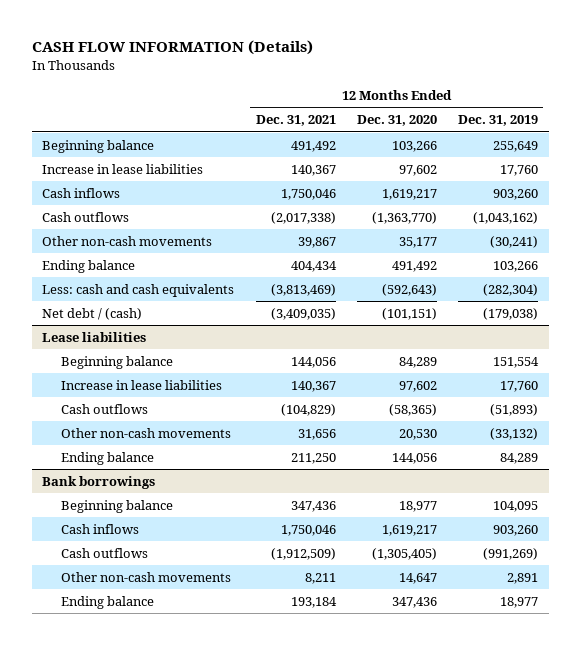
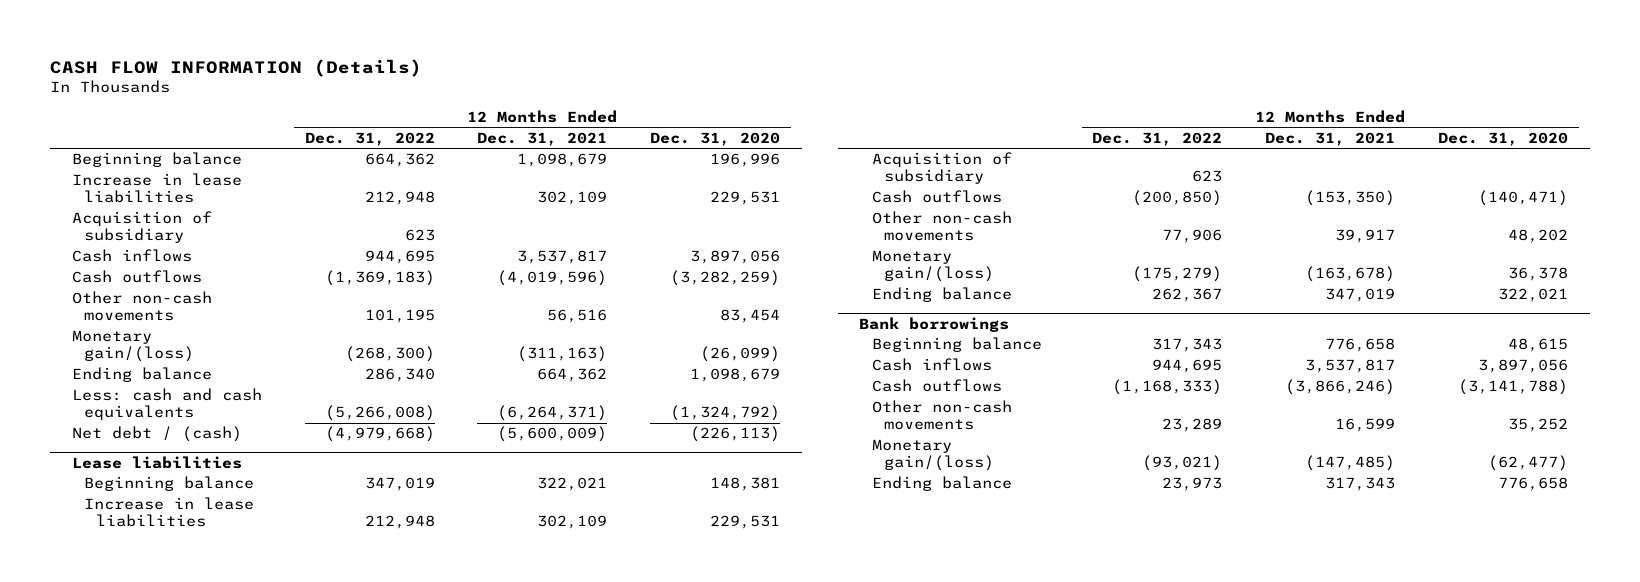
- | 12 Months Ended Dec. 31, 2021 | 12 Months Ended Dec. 31, 2020 | 12 Months Ended Dec. 31, 2019
+ | 12 Months Ended Dec. 31, 2022 | 12 Months Ended Dec. 31, 2021 | 12 Months Ended Dec. 31, 2020
- Beginning balance | 491,492 | 103,266 | 255,649
- Increase in lease liabilities | 140,367 | 97,602 | 17,760
- Cash inflows | 1,750,046 | 1,619,217 | 903,260
- Cash outflows | (2,017,338) | (1,363,770) | (1,043,162)
- Other non-cash movements | 39,867 | 35,177 | (30,241)
- Ending balance | 404,434 | 491,492 | 103,266
- Less: cash and cash equivalents | (3,813,469) | (592,643) | (282,304)
- Net debt / (cash) | (3,409,035) | (101,151) | (179,038)
+ Beginning balance | 664,362 | 1,098,679 | 196,996
+ Increase in lease liabilities | 212,948 | 302,109 | 229,531
+ Acquisition of subsidiary | 623 | |
+ Cash inflows | 944,695 | 3,537,817 | 3,897,056
+ Cash outflows | (1,369,183) | (4,019,596) | (3,282,259)
+ Other non-cash movements | 101,195 | 56,516 | 83,454
+ Monetary gain/(loss) | (268,300) | (311,163) | (26,099)
+ Ending balance | 286,340 | 664,362 | 1,098,679
+ Less: cash and cash equivalents | (5,266,008) | (6,264,371) | (1,324,792)
+ Net debt / (cash) | (4,979,668) | (5,600,009) | (226,113)
@ Lease liabilities
- Beginning balance | 144,056 | 84,289 | 151,554
- Increase in lease liabilities | 140,367 | 97,602 | 17,760
- Cash outflows | (104,829) | (58,365) | (51,893)
- Other non-cash movements | 31,656 | 20,530 | (33,132)
- Ending balance | 211,250 | 144,056 | 84,289
+ Beginning balance | 347,019 | 322,021 | 148,381
+ Increase in lease liabilities | 212,948 | 302,109 | 229,531
+ Acquisition of subsidiary | 623 | |
+ Cash outflows | (200,850) | (153,350) | (140,471)
+ Other non-cash movements | 77,906 | 39,917 | 48,202
+ Monetary gain/(loss) | (175,279) | (163,678) | 36,378
+ Ending balance | 262,367 | 347,019 | 322,021
@ Bank borrowings
- Beginning balance | 347,436 | 18,977 | 104,095
- Cash inflows | 1,750,046 | 1,619,217 | 903,260
- Cash outflows | (1,912,509) | (1,305,405) | (991,269)
- Other non-cash movements | 8,211 | 14,647 | 2,891
- Ending balance | 193,184 | 347,436 | 18,977
+ Beginning balance | 317,343 | 776,658 | 48,615
+ Cash inflows | 944,695 | 3,537,817 | 3,897,056
+ Cash outflows | (1,168,333) | (3,866,246) | (3,141,788)
+ Other non-cash movements | 23,289 | 16,599 | 35,252
+ Monetary gain/(loss) | (93,021) | (147,485) | (62,477)
+ Ending balance | 23,973 | 317,343 | 776,658

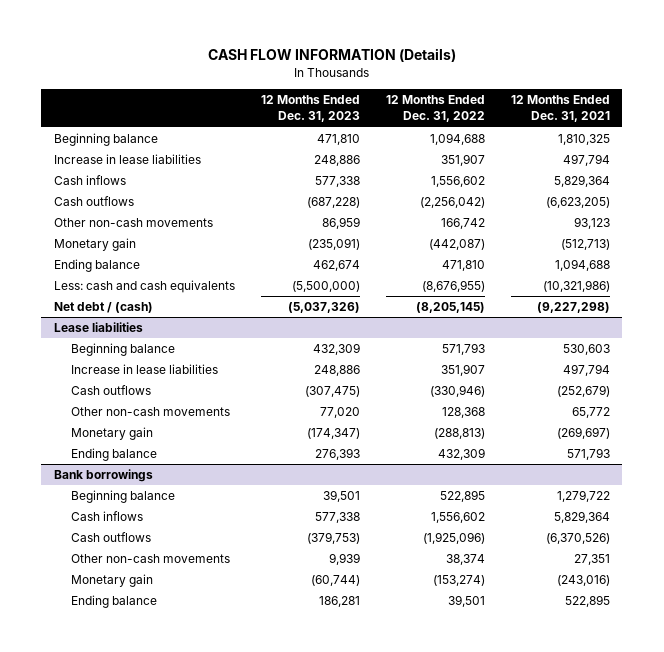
- | 12 Months Ended Dec. 31, 2022 | 12 Months Ended Dec. 31, 2021 | 12 Months Ended Dec. 31, 2020
+ | 12 Months Ended Dec. 31, 2023 | 12 Months Ended Dec. 31, 2022 | 12 Months Ended Dec. 31, 2021
- Beginning balance | 664,362 | 1,098,679 | 196,996
- Increase in lease liabilities | 212,948 | 302,109 | 229,531
- Acquisition of subsidiary | 623 | |
- Cash inflows | 944,695 | 3,537,817 | 3,897,056
- Cash outflows | (1,369,183) | (4,019,596) | (3,282,259)
- Other non-cash movements | 101,195 | 56,516 | 83,454
- Monetary gain/(loss) | (268,300) | (311,163) | (26,099)
- Ending balance | 286,340 | 664,362 | 1,098,679
- Less: cash and cash equivalents | (5,266,008) | (6,264,371) | (1,324,792)
- Net debt / (cash) | (4,979,668) | (5,600,009) | (226,113)
+ Beginning balance | 471,810 | 1,094,688 | 1,810,325
+ Increase in lease liabilities | 248,886 | 351,907 | 497,794
+ Cash inflows | 577,338 | 1,556,602 | 5,829,364
+ Cash outflows | (687,228) | (2,256,042) | (6,623,205)
+ Other non-cash movements | 86,959 | 166,742 | 93,123
+ Monetary gain | (235,091) | (442,087) | (512,713)
+ Ending balance | 462,674 | 471,810 | 1,094,688
+ Less: cash and cash equivalents | (5,500,000) | (8,676,955) | (10,321,986)
+ Net debt / (cash) | (5,037,326) | (8,205,145) | (9,227,298)
@ Lease liabilities
- Beginning balance | 347,019 | 322,021 | 148,381
- Increase in lease liabilities | 212,948 | 302,109 | 229,531
- Acquisition of subsidiary | 623 | |
- Cash outflows | (200,850) | (153,350) | (140,471)
- Other non-cash movements | 77,906 | 39,917 | 48,202
- Monetary gain/(loss) | (175,279) | (163,678) | 36,378
- Ending balance | 262,367 | 347,019 | 322,021
+ Beginning balance | 432,309 | 571,793 | 530,603
+ Increase in lease liabilities | 248,886 | 351,907 | 497,794
+ Cash outflows | (307,475) | (330,946) | (252,679)
+ Other non-cash movements | 77,020 | 128,368 | 65,772
+ Monetary gain | (174,347) | (288,813) | (269,697)
+ Ending balance | 276,393 | 432,309 | 571,793
@ Bank borrowings
- Beginning balance | 317,343 | 776,658 | 48,615
- Cash inflows | 944,695 | 3,537,817 | 3,897,056
- Cash outflows | (1,168,333) | (3,866,246) | (3,141,788)
- Other non-cash movements | 23,289 | 16,599 | 35,252
- Monetary gain/(loss) | (93,021) | (147,485) | (62,477)
- Ending balance | 23,973 | 317,343 | 776,658
+ Beginning balance | 39,501 | 522,895 | 1,279,722
+ Cash inflows | 577,338 | 1,556,602 | 5,829,364
+ Cash outflows | (379,753) | (1,925,096) | (6,370,526)
+ Other non-cash movements | 9,939 | 38,374 | 27,351
+ Monetary gain | (60,744) | (153,274) | (243,016)
+ Ending balance | 186,281 | 39,501 | 522,895

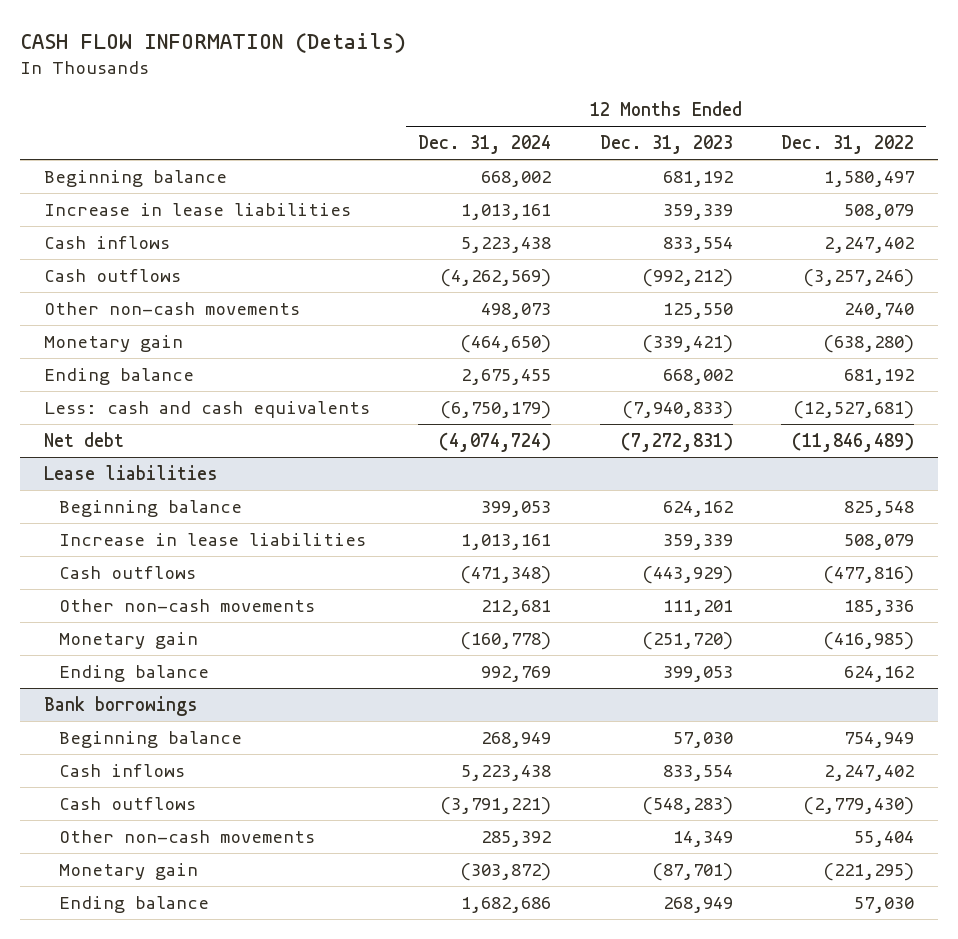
- | 12 Months Ended Dec. 31, 2023 | 12 Months Ended Dec. 31, 2022 | 12 Months Ended Dec. 31, 2021
+ | 12 Months Ended Dec. 31, 2024 | 12 Months Ended Dec. 31, 2023 | 12 Months Ended Dec. 31, 2022
- Beginning balance | 471,810 | 1,094,688 | 1,810,325
- Increase in lease liabilities | 248,886 | 351,907 | 497,794
- Cash inflows | 577,338 | 1,556,602 | 5,829,364
- Cash outflows | (687,228) | (2,256,042) | (6,623,205)
- Other non-cash movements | 86,959 | 166,742 | 93,123
- Monetary gain | (235,091) | (442,087) | (512,713)
- Ending balance | 462,674 | 471,810 | 1,094,688
- Less: cash and cash equivalents | (5,500,000) | (8,676,955) | (10,321,986)
- Net debt / (cash) | (5,037,326) | (8,205,145) | (9,227,298)
+ Beginning balance | 668,002 | 681,192 | 1,580,497
+ Increase in lease liabilities | 1,013,161 | 359,339 | 508,079
+ Cash inflows | 5,223,438 | 833,554 | 2,247,402
+ Cash outflows | (4,262,569) | (992,212) | (3,257,246)
+ Other non-cash movements | 498,073 | 125,550 | 240,740
+ Monetary gain | (464,650) | (339,421) | (638,280)
+ Ending balance | 2,675,455 | 668,002 | 681,192
+ Less: cash and cash equivalents | (6,750,179) | (7,940,833) | (12,527,681)
+ Net debt | (4,074,724) | (7,272,831) | (11,846,489)
@ Lease liabilities
- Beginning balance | 432,309 | 571,793 | 530,603
- Increase in lease liabilities | 248,886 | 351,907 | 497,794
- Cash outflows | (307,475) | (330,946) | (252,679)
- Other non-cash movements | 77,020 | 128,368 | 65,772
- Monetary gain | (174,347) | (288,813) | (269,697)
- Ending balance | 276,393 | 432,309 | 571,793
+ Beginning balance | 399,053 | 624,162 | 825,548
+ Increase in lease liabilities | 1,013,161 | 359,339 | 508,079
+ Cash outflows | (471,348) | (443,929) | (477,816)
+ Other non-cash movements | 212,681 | 111,201 | 185,336
+ Monetary gain | (160,778) | (251,720) | (416,985)
+ Ending balance | 992,769 | 399,053 | 624,162
@ Bank borrowings
- Beginning balance | 39,501 | 522,895 | 1,279,722
- Cash inflows | 577,338 | 1,556,602 | 5,829,364
- Cash outflows | (379,753) | (1,925,096) | (6,370,526)
- Other non-cash movements | 9,939 | 38,374 | 27,351
- Monetary gain | (60,744) | (153,274) | (243,016)
- Ending balance | 186,281 | 39,501 | 522,895
+ Beginning balance | 268,949 | 57,030 | 754,949
+ Cash inflows | 5,223,438 | 833,554 | 2,247,402
+ Cash outflows | (3,791,221) | (548,283) | (2,779,430)
+ Other non-cash movements | 285,392 | 14,349 | 55,404
+ Monetary gain | (303,872) | (87,701) | (221,295)
+ Ending balance | 1,682,686 | 268,949 | 57,030

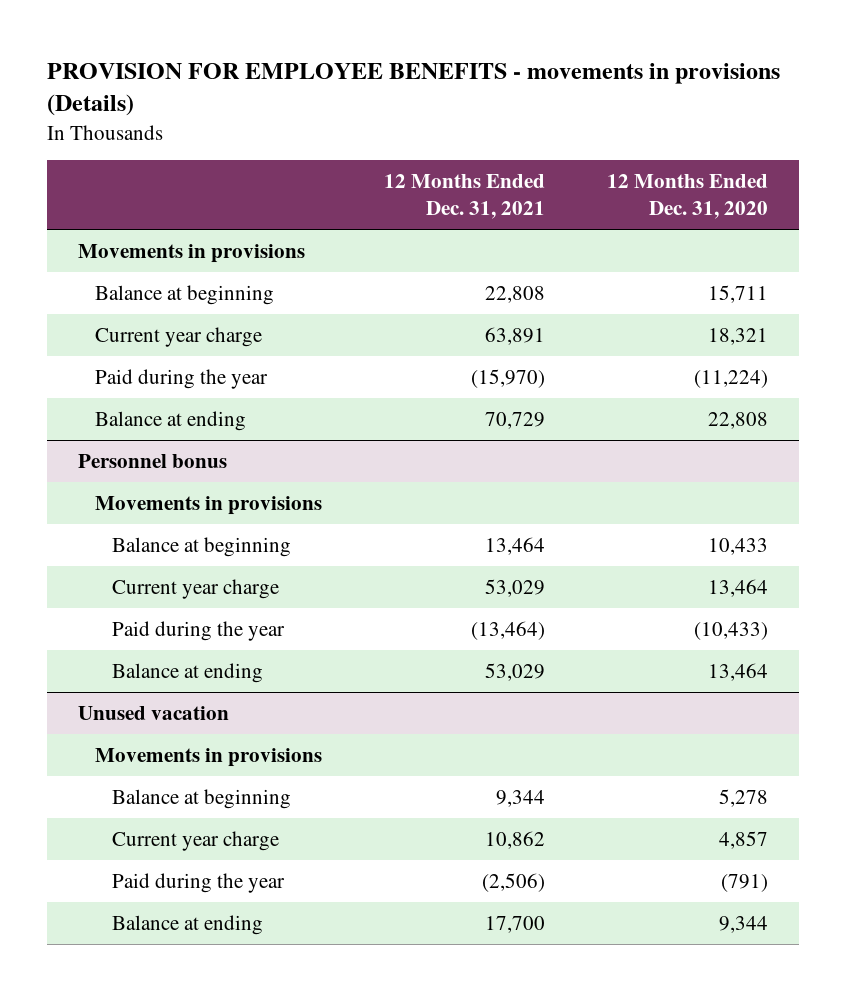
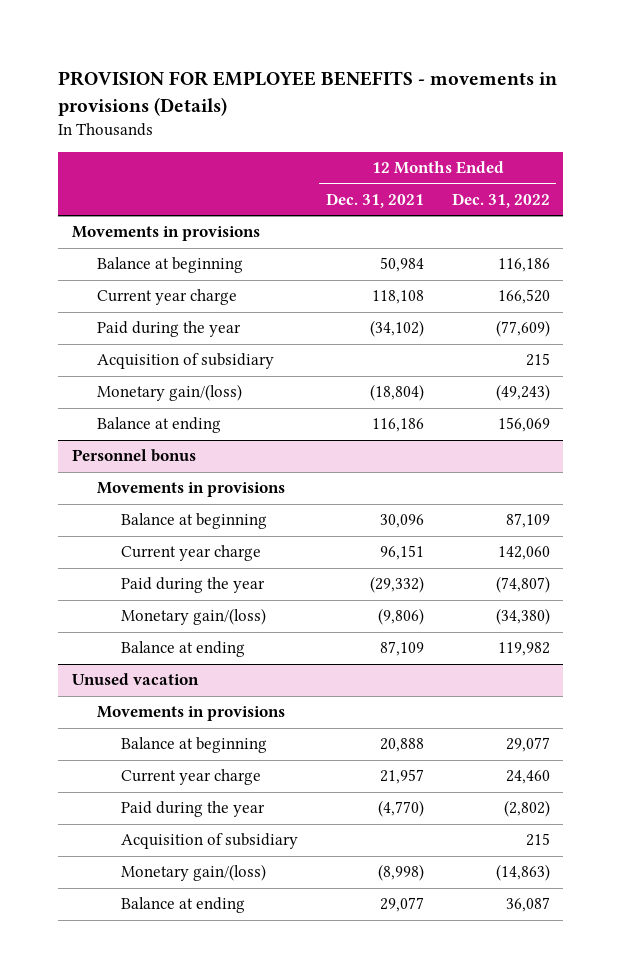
- | 12 Months Ended Dec. 31, 2021 | 12 Months Ended Dec. 31, 2020
+ | 12 Months Ended Dec. 31, 2021 | 12 Months Ended Dec. 31, 2022
- Balance at beginning | 22,808 | 15,711
- Current year charge | 63,891 | 18,321
- Paid during the year | (15,970) | (11,224)
- Balance at ending | 70,729 | 22,808
+ Balance at beginning | 50,984 | 116,186
+ Current year charge | 118,108 | 166,520
+ Paid during the year | (34,102) | (77,609)
+ Acquisition of subsidiary | | 215
+ Monetary gain/(loss) | (18,804) | (49,243)
+ Balance at ending | 116,186 | 156,069
@ Personnel bonus
- Balance at beginning | 13,464 | 10,433
- Current year charge | 53,029 | 13,464
- Paid during the year | (13,464) | (10,433)
- Balance at ending | 53,029 | 13,464
+ Balance at beginning | 30,096 | 87,109
+ Current year charge | 96,151 | 142,060
+ Paid during the year | (29,332) | (74,807)
+ Monetary gain/(loss) | (9,806) | (34,380)
+ Balance at ending | 87,109 | 119,982
@ Unused vacation
- Balance at beginning | 9,344 | 5,278
- Current year charge | 10,862 | 4,857
- Paid during the year | (2,506) | (791)
- Balance at ending | 17,700 | 9,344
+ Balance at beginning | 20,888 | 29,077
+ Current year charge | 21,957 | 24,460
+ Paid during the year | (4,770) | (2,802)
+ Acquisition of subsidiary | | 215
+ Monetary gain/(loss) | (8,998) | (14,863)
+ Balance at ending | 29,077 | 36,087

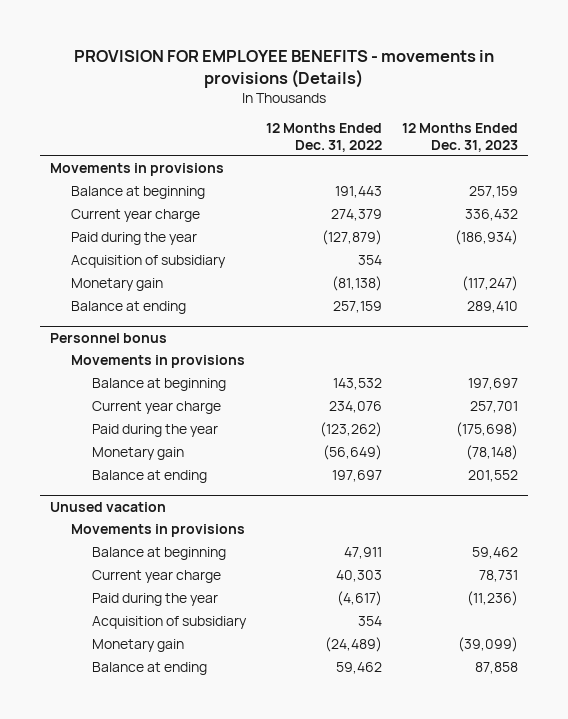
- | 12 Months Ended Dec. 31, 2021 | 12 Months Ended Dec. 31, 2022
+ | 12 Months Ended Dec. 31, 2022 | 12 Months Ended Dec. 31, 2023
- Balance at beginning | 50,984 | 116,186
- Current year charge | 118,108 | 166,520
- Paid during the year | (34,102) | (77,609)
- Acquisition of subsidiary | | 215
- Monetary gain/(loss) | (18,804) | (49,243)
- Balance at ending | 116,186 | 156,069
+ Balance at beginning | 191,443 | 257,159
+ Current year charge | 274,379 | 336,432
+ Paid during the year | (127,879) | (186,934)
+ Acquisition of subsidiary | 354 |
+ Monetary gain | (81,138) | (117,247)
+ Balance at ending | 257,159 | 289,410
@ Personnel bonus
- Balance at beginning | 30,096 | 87,109
- Current year charge | 96,151 | 142,060
- Paid during the year | (29,332) | (74,807)
- Monetary gain/(loss) | (9,806) | (34,380)
- Balance at ending | 87,109 | 119,982
+ Balance at beginning | 143,532 | 197,697
+ Current year charge | 234,076 | 257,701
+ Paid during the year | (123,262) | (175,698)
+ Monetary gain | (56,649) | (78,148)
+ Balance at ending | 197,697 | 201,552
@ Unused vacation
- Balance at beginning | 20,888 | 29,077
- Current year charge | 21,957 | 24,460
- Paid during the year | (4,770) | (2,802)
- Acquisition of subsidiary | | 215
- Monetary gain/(loss) | (8,998) | (14,863)
- Balance at ending | 29,077 | 36,087
+ Balance at beginning | 47,911 | 59,462
+ Current year charge | 40,303 | 78,731
+ Paid during the year | (4,617) | (11,236)
+ Acquisition of subsidiary | 354 |
+ Monetary gain | (24,489) | (39,099)
+ Balance at ending | 59,462 | 87,858

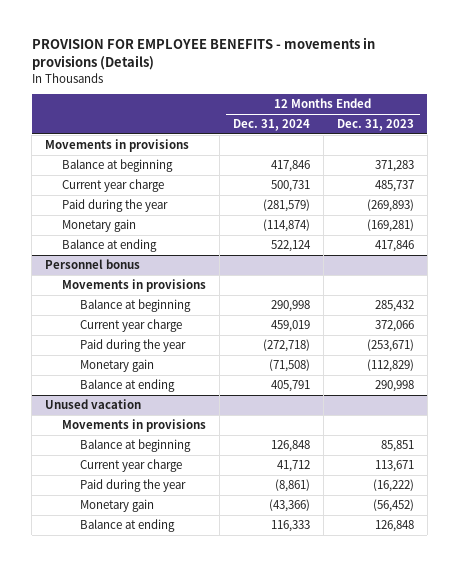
- | 12 Months Ended Dec. 31, 2022 | 12 Months Ended Dec. 31, 2023
+ | 12 Months Ended Dec. 31, 2024 | 12 Months Ended Dec. 31, 2023
- Balance at beginning | 191,443 | 257,159
- Current year charge | 274,379 | 336,432
- Paid during the year | (127,879) | (186,934)
- Acquisition of subsidiary | 354 |
- Monetary gain | (81,138) | (117,247)
- Balance at ending | 257,159 | 289,410
+ Balance at beginning | 417,846 | 371,283
+ Current year charge | 500,731 | 485,737
+ Paid during the year | (281,579) | (269,893)
+ Monetary gain | (114,874) | (169,281)
+ Balance at ending | 522,124 | 417,846
@ Personnel bonus
- Balance at beginning | 143,532 | 197,697
- Current year charge | 234,076 | 257,701
- Paid during the year | (123,262) | (175,698)
- Monetary gain | (56,649) | (78,148)
- Balance at ending | 197,697 | 201,552
+ Balance at beginning | 290,998 | 285,432
+ Current year charge | 459,019 | 372,066
+ Paid during the year | (272,718) | (253,671)
+ Monetary gain | (71,508) | (112,829)
+ Balance at ending | 405,791 | 290,998
@ Unused vacation
- Balance at beginning | 47,911 | 59,462
- Current year charge | 40,303 | 78,731
- Paid during the year | (4,617) | (11,236)
- Acquisition of subsidiary | 354 |
- Monetary gain | (24,489) | (39,099)
- Balance at ending | 59,462 | 87,858
+ Balance at beginning | 126,848 | 85,851
+ Current year charge | 41,712 | 113,671
+ Paid during the year | (8,861) | (16,222)
+ Monetary gain | (43,366) | (56,452)
+ Balance at ending | 116,333 | 126,848

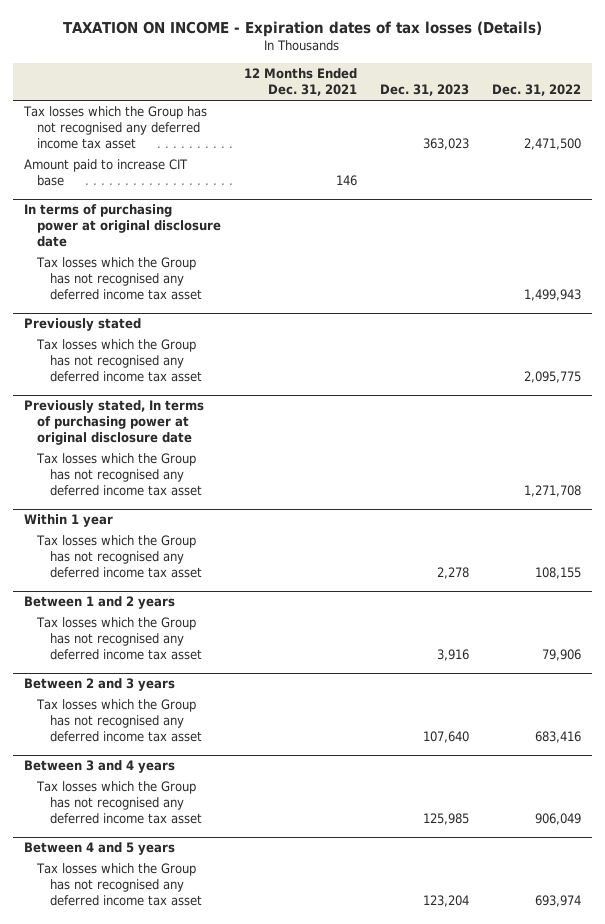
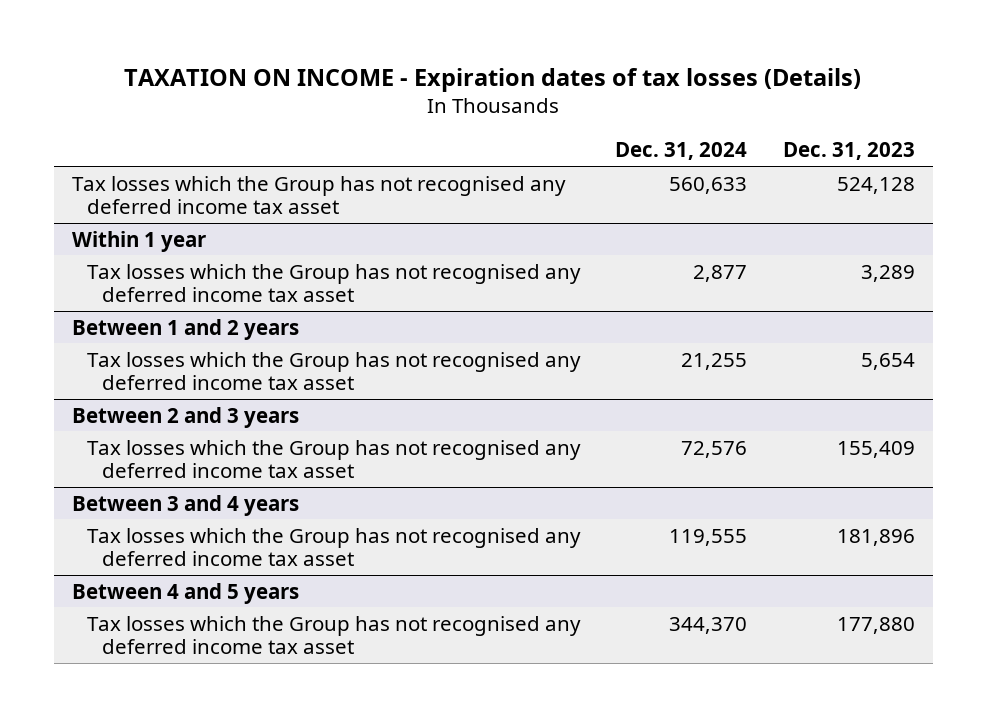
- | 12 Months Ended Dec. 31, 2021 | Dec. 31, 2023 | Dec. 31, 2022
+ | Dec. 31, 2024 | Dec. 31, 2023
- Tax losses which the Group has not recognised any deferred income tax asset | | 363,023 | 2,471,500
- Amount paid to increase CIT base | 146 | |
- In terms of purchasing power at original disclosure date
- Tax losses which the Group has not recognised any deferred income tax asset | | | 1,499,943
- Previously stated
- Tax losses which the Group has not recognised any deferred income tax asset | | | 2,095,775
- Previously stated, In terms of purchasing power at original disclosure date
- Tax losses which the Group has not recognised any deferred income tax asset | | | 1,271,708
+ Tax losses which the Group has not recognised any deferred income tax asset | 560,633 | 524,128
@ Within 1 year
- Tax losses which the Group has not recognised any deferred income tax asset | | 2,278 | 108,155
+ Tax losses which the Group has not recognised any deferred income tax asset | 2,877 | 3,289
@ Between 1 and 2 years
- Tax losses which the Group has not recognised any deferred income tax asset | | 3,916 | 79,906
+ Tax losses which the Group has not recognised any deferred income tax asset | 21,255 | 5,654
@ Between 2 and 3 years
- Tax losses which the Group has not recognised any deferred income tax asset | | 107,640 | 683,416
+ Tax losses which the Group has not recognised any deferred income tax asset | 72,576 | 155,409
@ Between 3 and 4 years
- Tax losses which the Group has not recognised any deferred income tax asset | | 125,985 | 906,049
+ Tax losses which the Group has not recognised any deferred income tax asset | 119,555 | 181,896
@ Between 4 and 5 years
- Tax losses which the Group has not recognised any deferred income tax asset | | 123,204 | 693,974
+ Tax losses which the Group has not recognised any deferred income tax asset | 344,370 | 177,880

